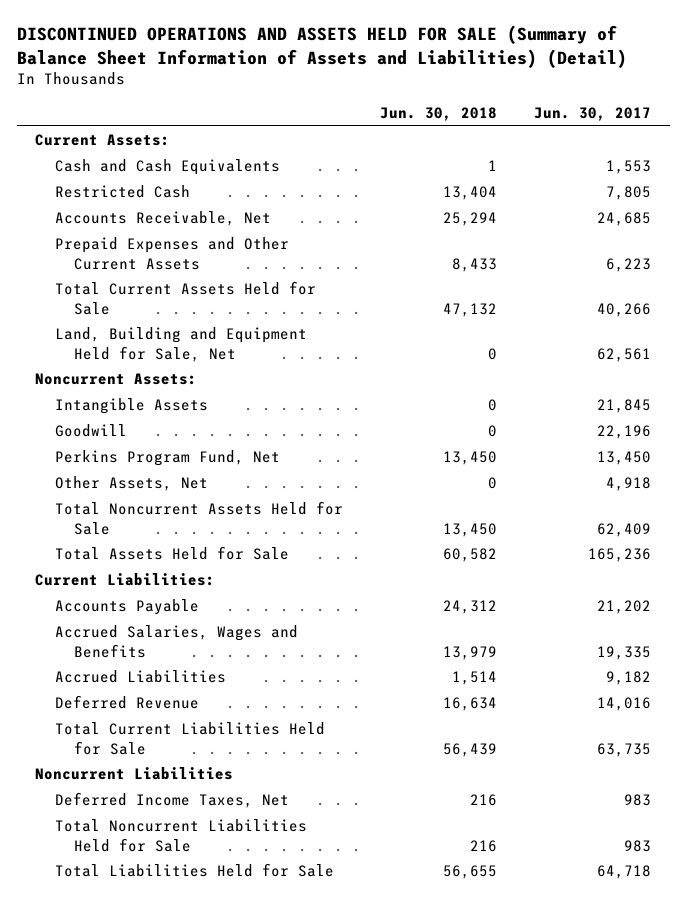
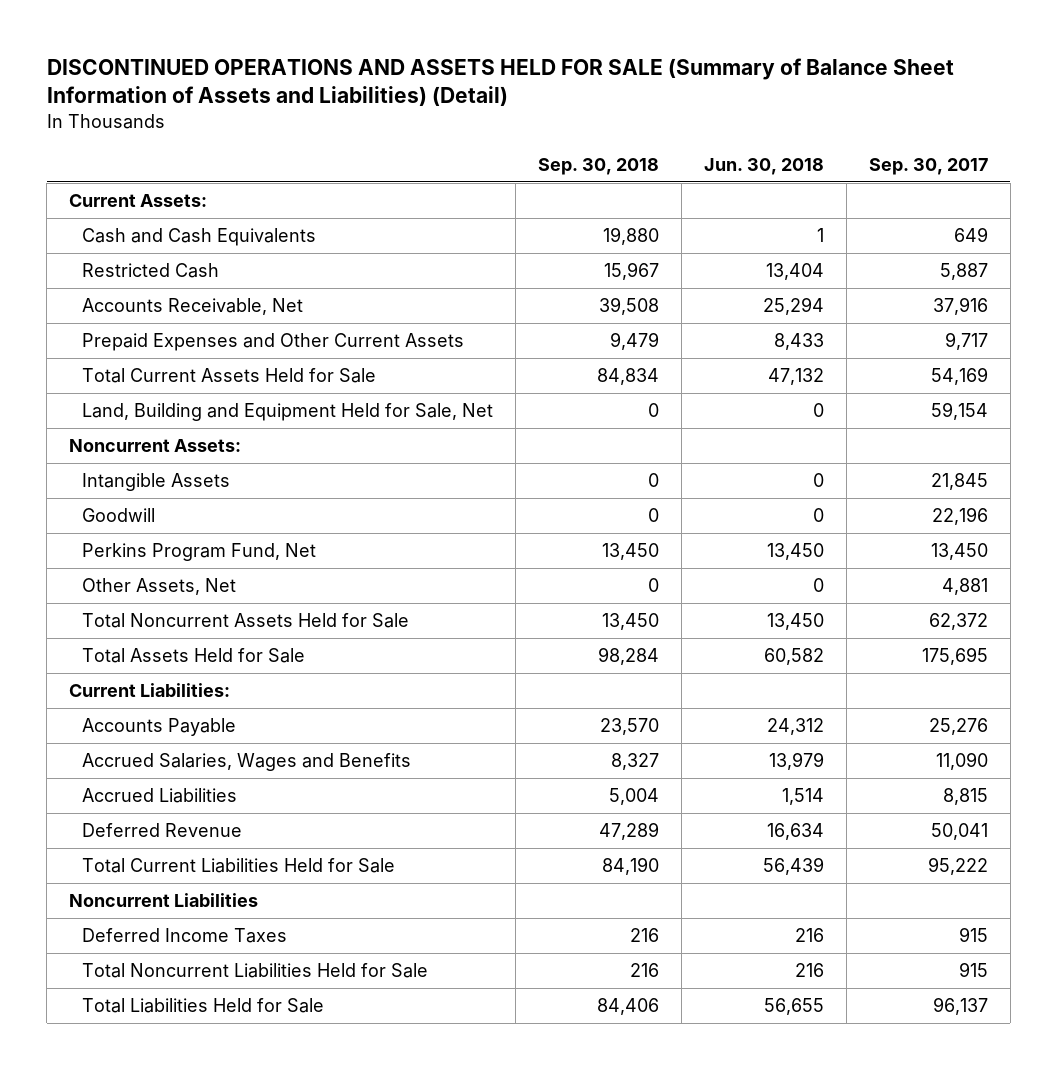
- | Jun. 30, 2018 | Jun. 30, 2017
+ | Sep. 30, 2018 | Jun. 30, 2018 | Sep. 30, 2017
- Deferred Income Taxes, Net | 216 | 983
+ Deferred Income Taxes | 216 | 216 | 915

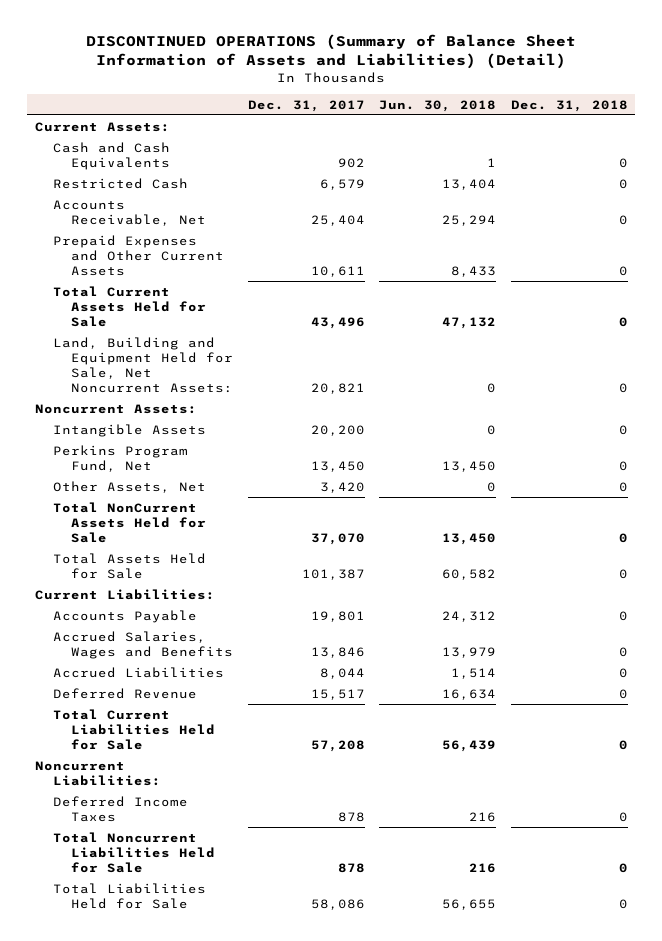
- DISCONTINUED OPERATIONS AND ASSETS HELD FOR SALE (Summary of Balance Sheet Information of Assets and Liabilities) (Detail)
+ DISCONTINUED OPERATIONS (Summary of Balance Sheet Information of Assets and Liabilities) (Detail)
- | Sep. 30, 2018 | Jun. 30, 2018 | Sep. 30, 2017
+ | Dec. 31, 2017 | Jun. 30, 2018 | Dec. 31, 2018
- Land, Building and Equipment Held for Sale, Net | 0 | 0 | 59,154
+ Land, Building and Equipment Held for Sale, Net Noncurrent Assets: | 20,821 | 0 | 0
- Goodwill | 0 | 0 | 22,196
- Total Noncurrent Assets Held for Sale | 13,450 | 13,450 | 62,372
+ Total NonCurrent Assets Held for Sale | 37,070 | 13,450 | 0
- Noncurrent Liabilities
+ Noncurrent Liabilities:

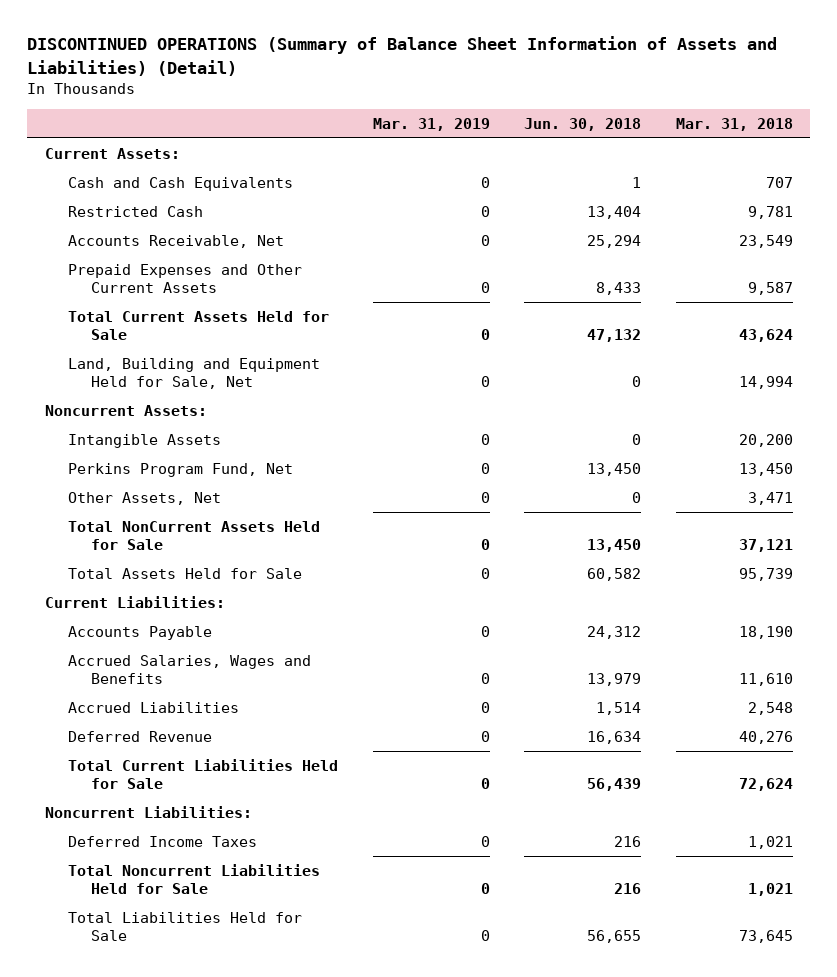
- | Dec. 31, 2017 | Jun. 30, 2018 | Dec. 31, 2018
+ | Mar. 31, 2019 | Jun. 30, 2018 | Mar. 31, 2018
- Land, Building and Equipment Held for Sale, Net Noncurrent Assets: | 20,821 | 0 | 0
+ Land, Building and Equipment Held for Sale, Net | 0 | 0 | 14,994

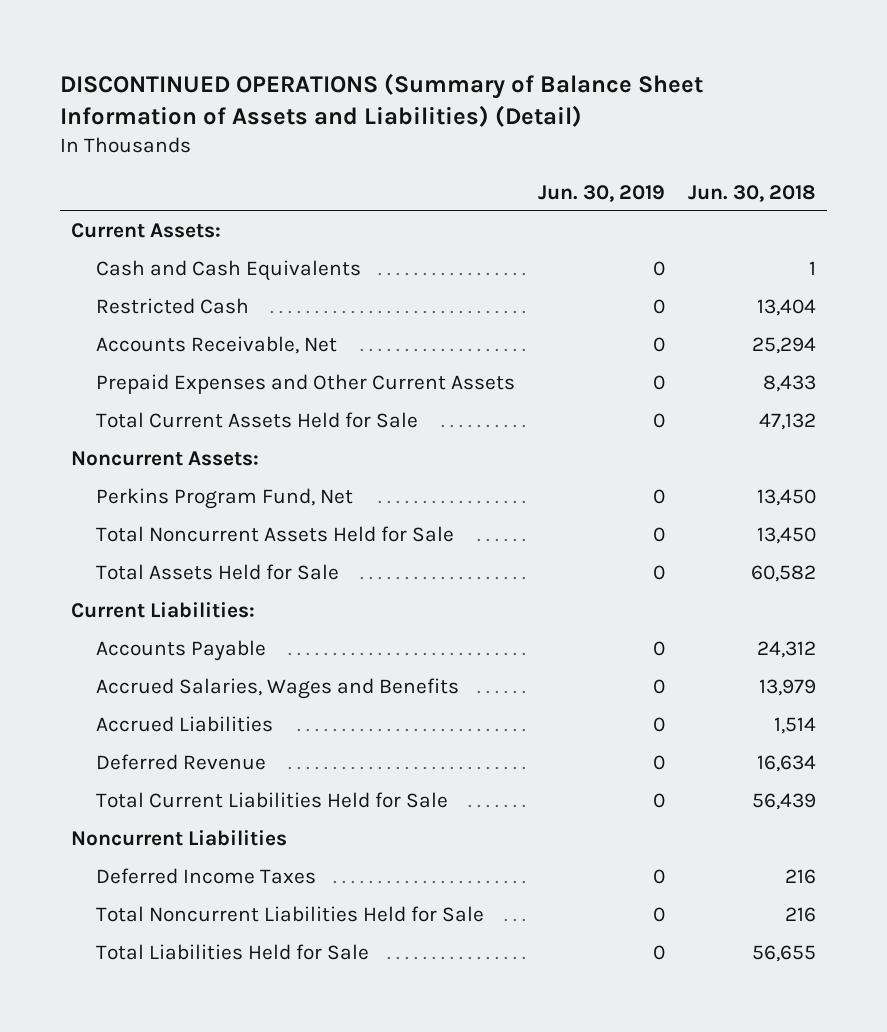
- | Mar. 31, 2019 | Jun. 30, 2018 | Mar. 31, 2018
+ | Jun. 30, 2019 | Jun. 30, 2018
- Land, Building and Equipment Held for Sale, Net | 0 | 0 | 14,994
- Intangible Assets | 0 | 0 | 20,200
- Other Assets, Net | 0 | 0 | 3,471
- Total NonCurrent Assets Held for Sale | 0 | 13,450 | 37,121
+ Total Noncurrent Assets Held for Sale | 0 | 13,450
- Noncurrent Liabilities:
+ Noncurrent Liabilities

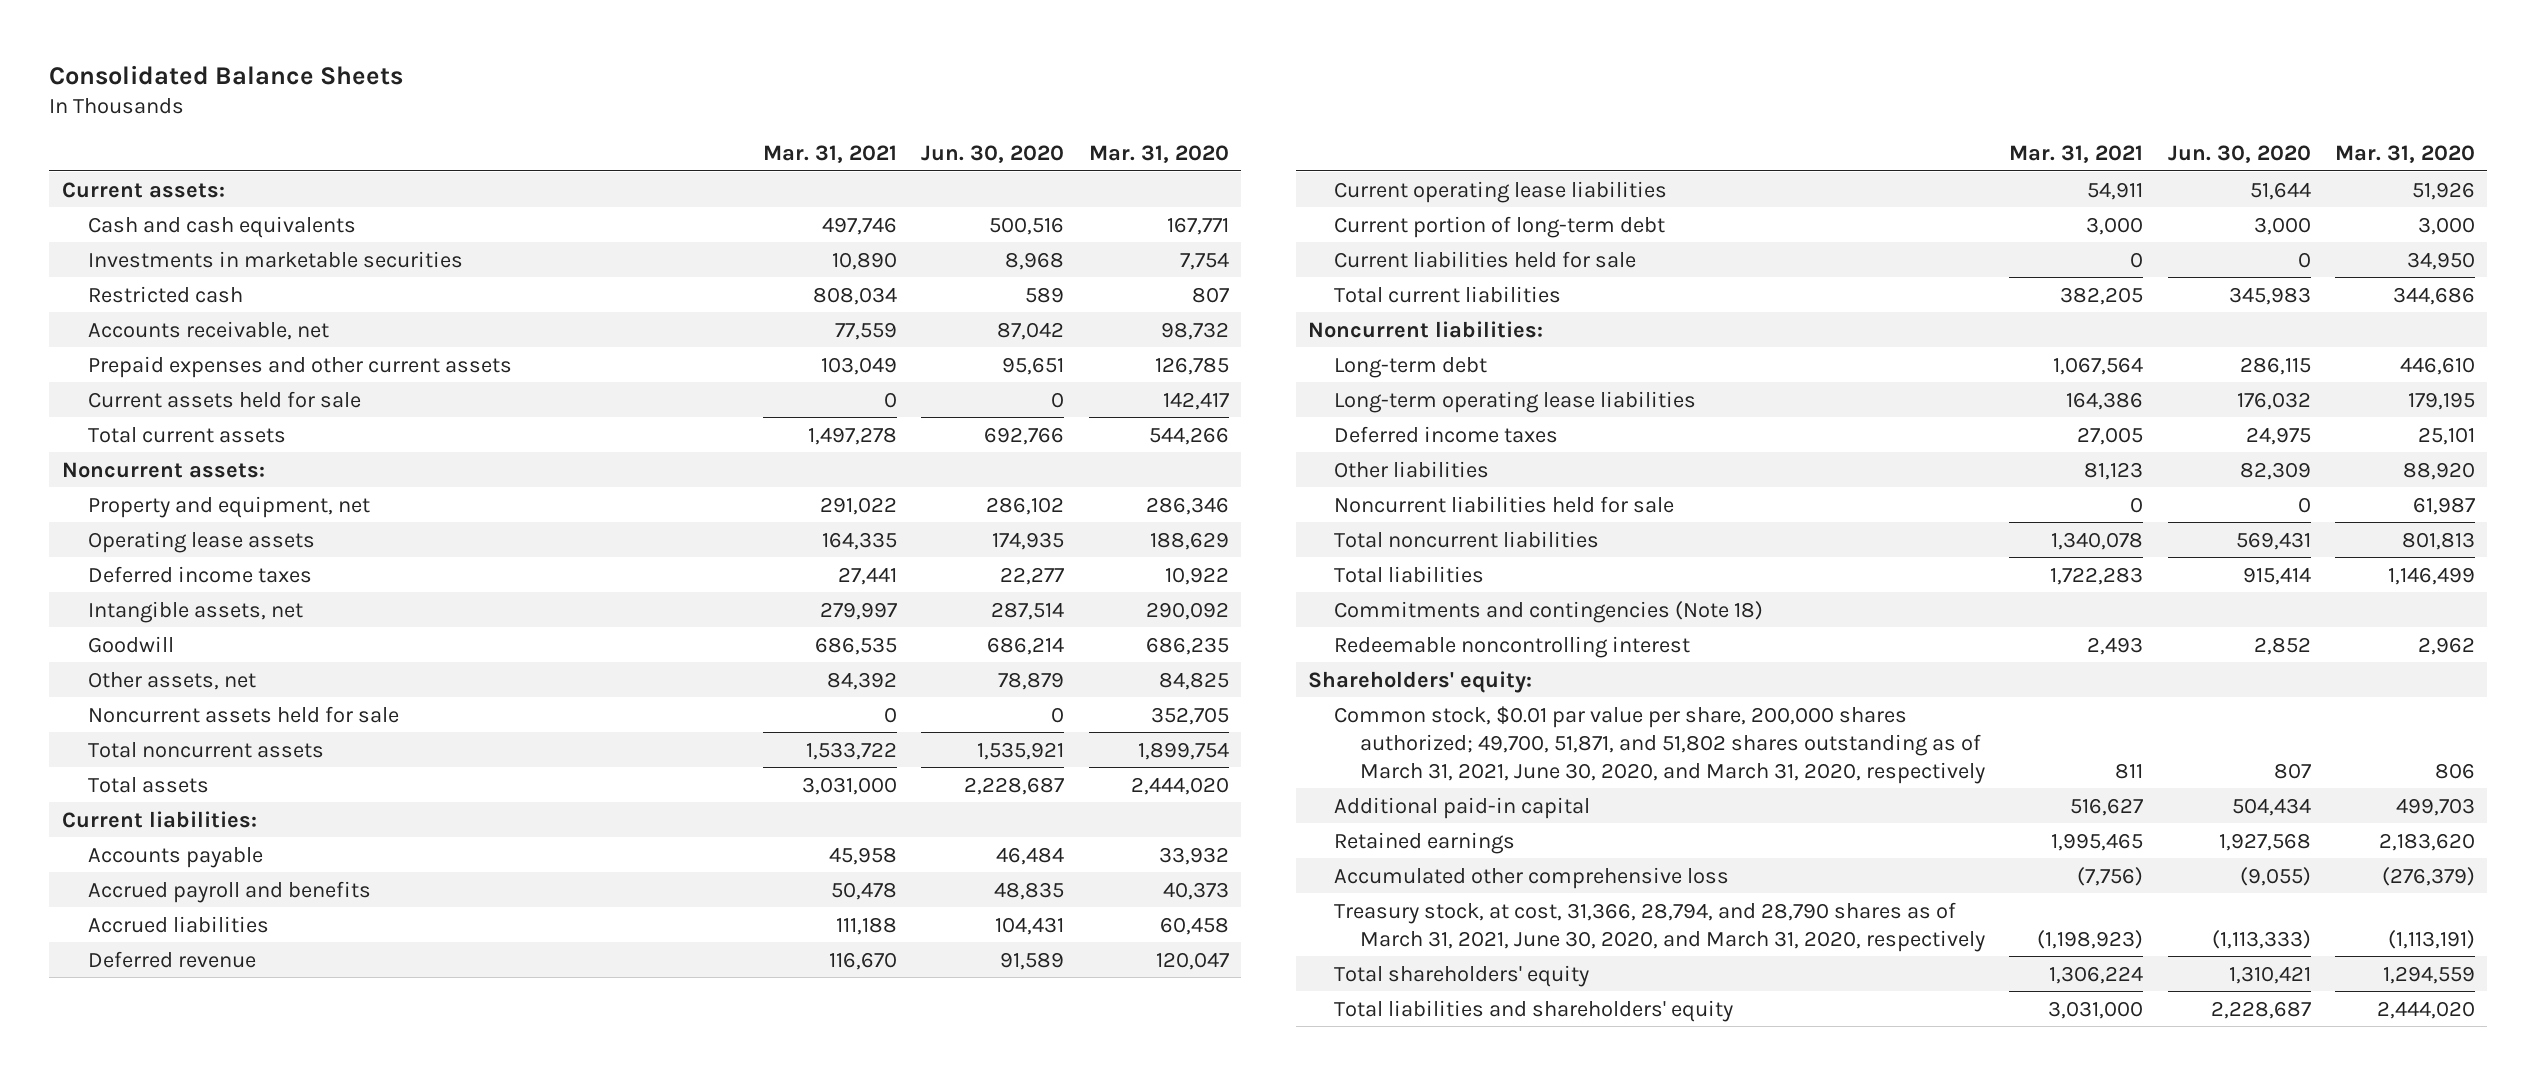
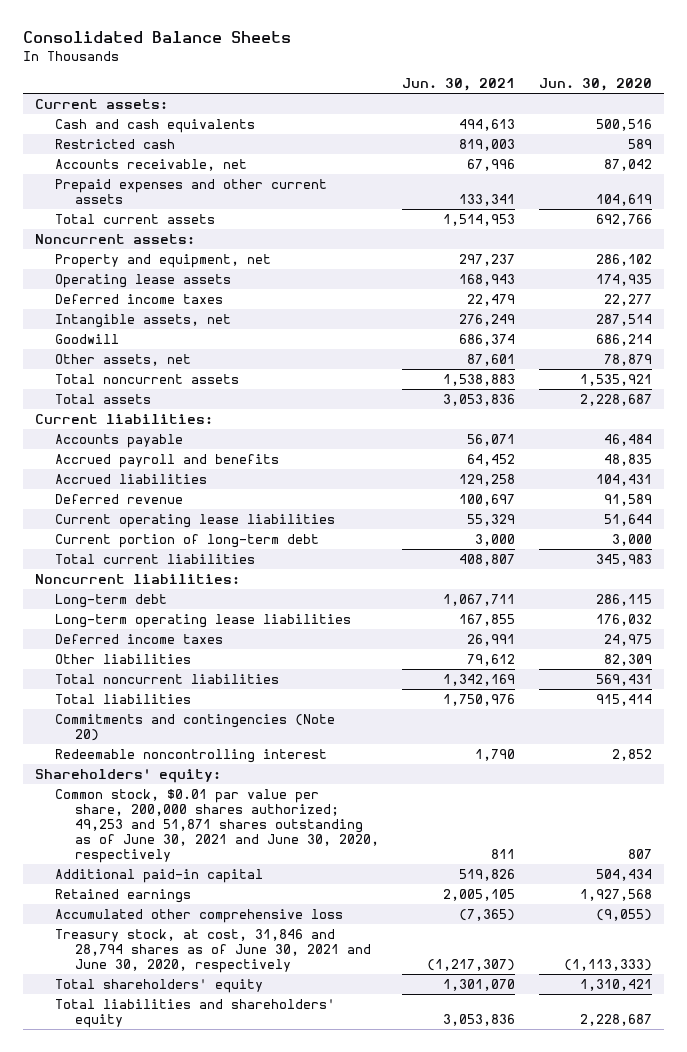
- | Mar. 31, 2021 | Jun. 30, 2020 | Mar. 31, 2020
+ | Jun. 30, 2021 | Jun. 30, 2020
- Investments in marketable securities | 10,890 | 8,968 | 7,754
- Prepaid expenses and other current assets | 103,049 | 95,651 | 126,785
- Current assets held for sale | 0 | 0 | 142,417
+ Prepaid expenses and other current assets | 133,341 | 104,619
- Noncurrent assets held for sale | 0 | 0 | 352,705
- Current liabilities held for sale | 0 | 0 | 34,950
- Noncurrent liabilities held for sale | 0 | 0 | 61,987
- Commitments and contingencies (Note 18)
+ Commitments and contingencies (Note 20)
- Common stock, $0.01 par value per share, 200,000 shares authorized; 49,700, 51,871, and 51,802 shares outstanding as of March 31, 2021, June 30, 2020, and March 31, 2020, respectively | 811 | 807 | 806
+ Common stock, $0.01 par value per share, 200,000 shares authorized; 49,253 and 51,871 shares outstanding as of June 30, 2021 and June 30, 2020, respectively | 811 | 807
- Treasury stock, at cost, 31,366, 28,794, and 28,790 shares as of March 31, 2021, June 30, 2020, and March 31, 2020, respectively | (1,198,923) | (1,113,333) | (1,113,191)
+ Treasury stock, at cost, 31,846 and 28,794 shares as of June 30, 2021 and June 30, 2020, respectively | (1,217,307) | (1,113,333)

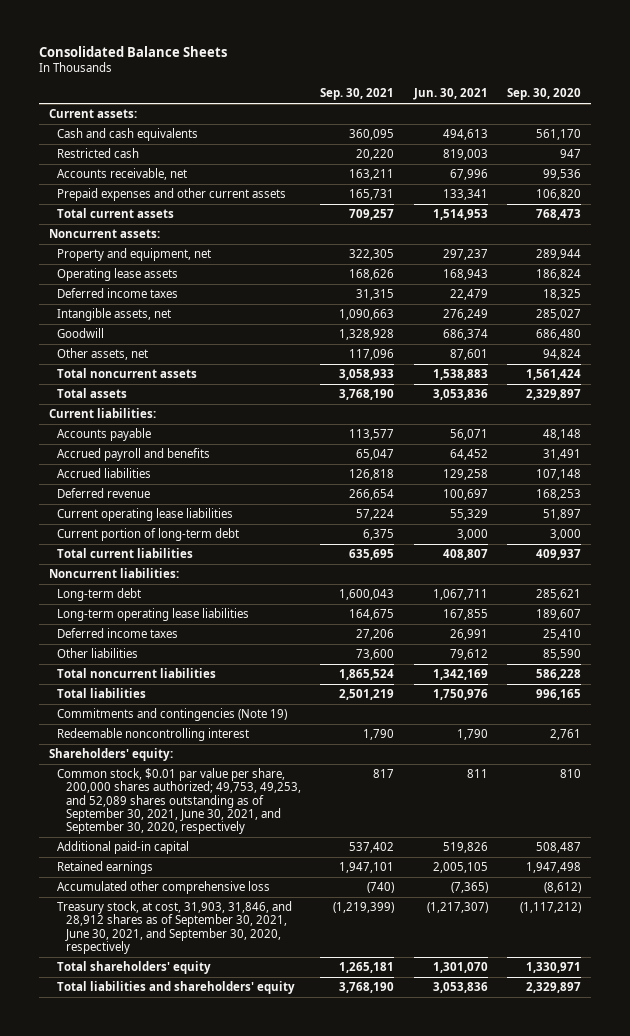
- | Jun. 30, 2021 | Jun. 30, 2020
+ | Sep. 30, 2021 | Jun. 30, 2021 | Sep. 30, 2020
- Commitments and contingencies (Note 20)
+ Commitments and contingencies (Note 19)
- Common stock, $0.01 par value per share, 200,000 shares authorized; 49,253 and 51,871 shares outstanding as of June 30, 2021 and June 30, 2020, respectively | 811 | 807
+ Common stock, $0.01 par value per share, 200,000 shares authorized; 49,753, 49,253, and 52,089 shares outstanding as of September 30, 2021, June 30, 2021, and September 30, 2020, respectively | 817 | 811 | 810
- Treasury stock, at cost, 31,846 and 28,794 shares as of June 30, 2021 and June 30, 2020, respectively | (1,217,307) | (1,113,333)
+ Treasury stock, at cost, 31,903, 31,846, and 28,912 shares as of September 30, 2021, June 30, 2021, and September 30, 2020, respectively | (1,219,399) | (1,217,307) | (1,117,212)

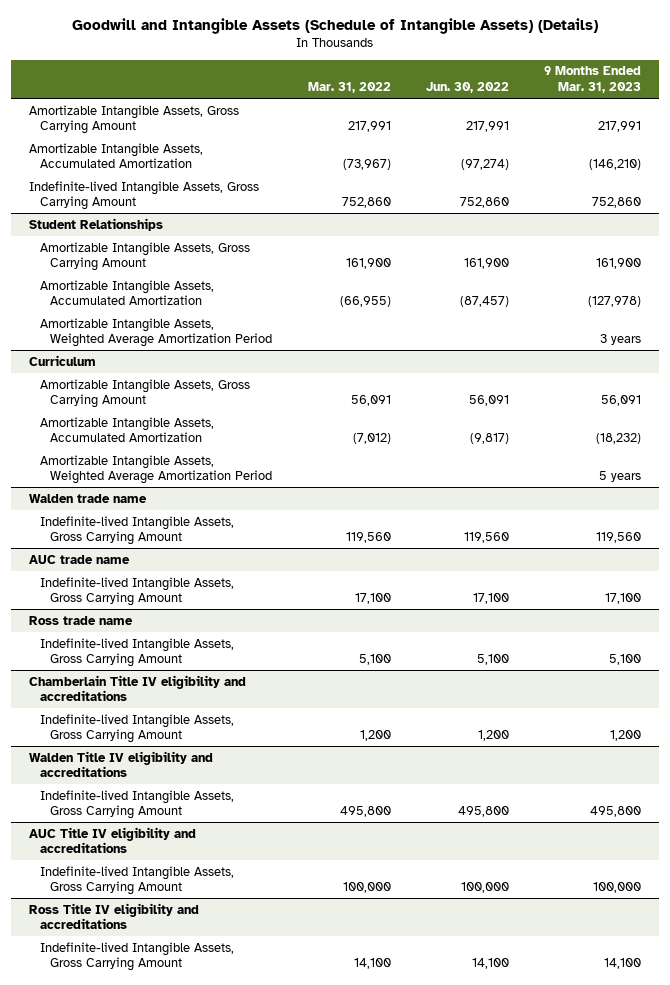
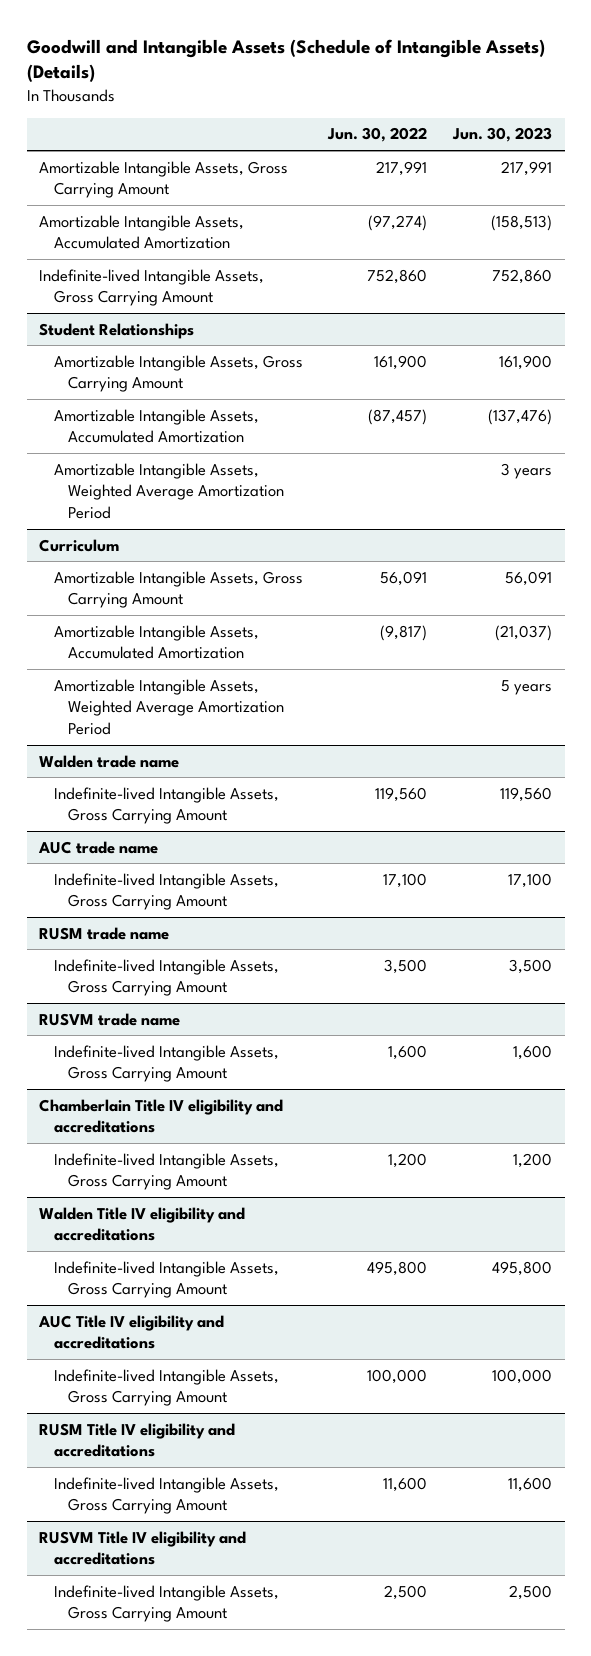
- | Mar. 31, 2022 | Jun. 30, 2022 | 9 Months Ended Mar. 31, 2023
+ | Jun. 30, 2022 | Jun. 30, 2023
- Ross trade name
- Indefinite-lived Intangible Assets, Gross Carrying Amount | 5,100 | 5,100 | 5,100
+ RUSM trade name
+ Indefinite-lived Intangible Assets, Gross Carrying Amount | 3,500 | 3,500
+ RUSVM trade name
+ Indefinite-lived Intangible Assets, Gross Carrying Amount | 1,600 | 1,600
- Ross Title IV eligibility and accreditations
- Indefinite-lived Intangible Assets, Gross Carrying Amount | 14,100 | 14,100 | 14,100
+ RUSM Title IV eligibility and accreditations
+ Indefinite-lived Intangible Assets, Gross Carrying Amount | 11,600 | 11,600
+ RUSVM Title IV eligibility and accreditations
+ Indefinite-lived Intangible Assets, Gross Carrying Amount | 2,500 | 2,500

